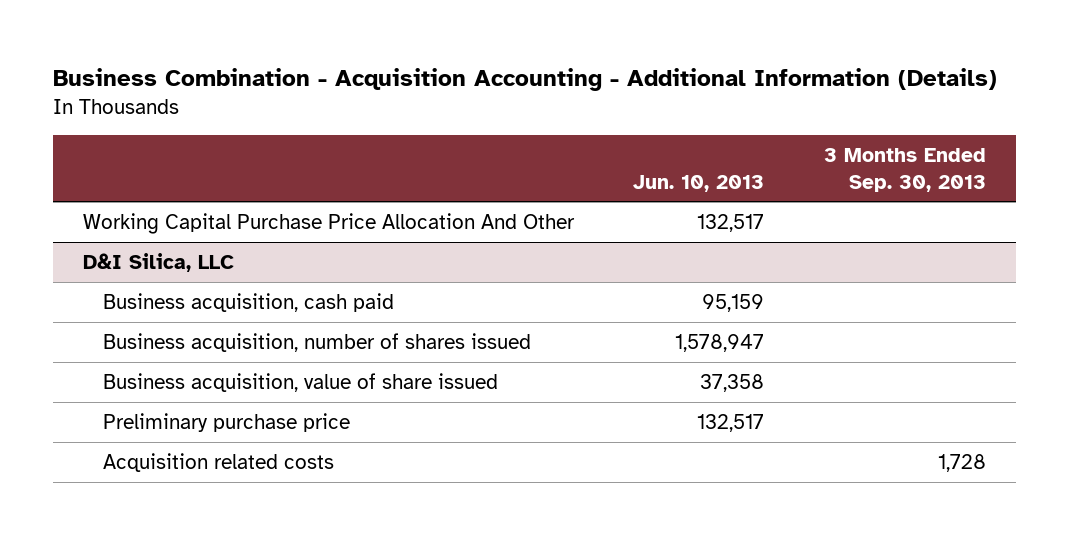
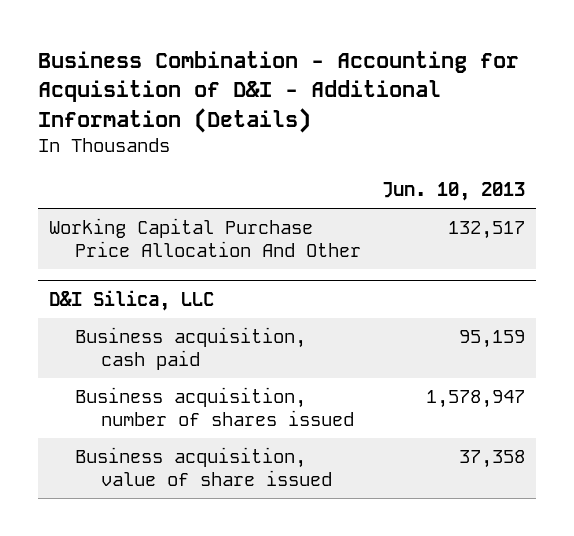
- Business Combination - Acquisition Accounting - Additional Information (Details)
+ Business Combination - Accounting for Acquisition of D&I - Additional Information (Details)
- | Jun. 10, 2013 | 3 Months Ended Sep. 30, 2013
+ | Jun. 10, 2013
@ D&I Silica, LLC
- Preliminary purchase price | 132,517 |
- Acquisition related costs | | 1,728

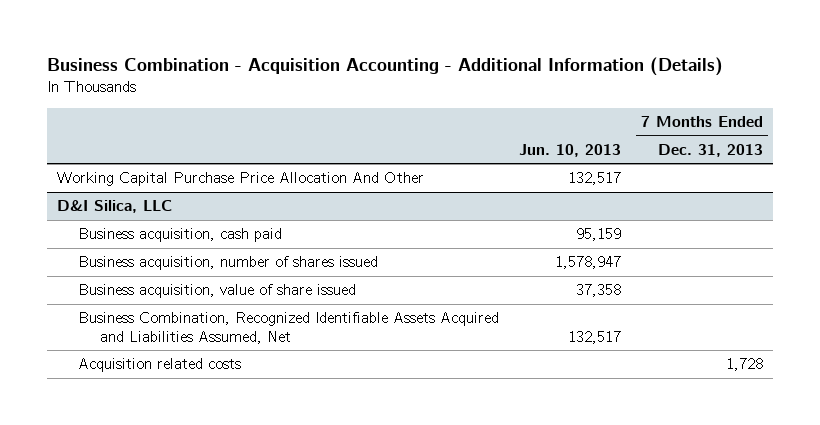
- Business Combination - Accounting for Acquisition of D&I - Additional Information (Details)
+ Business Combination - Acquisition Accounting - Additional Information (Details)
- | Jun. 10, 2013
+ | Jun. 10, 2013 | 7 Months Ended Dec. 31, 2013
@ D&I Silica, LLC
+ Business Combination, Recognized Identifiable Assets Acquired and Liabilities Assumed, Net | 132,517 |
+ Acquisition related costs | | 1,728

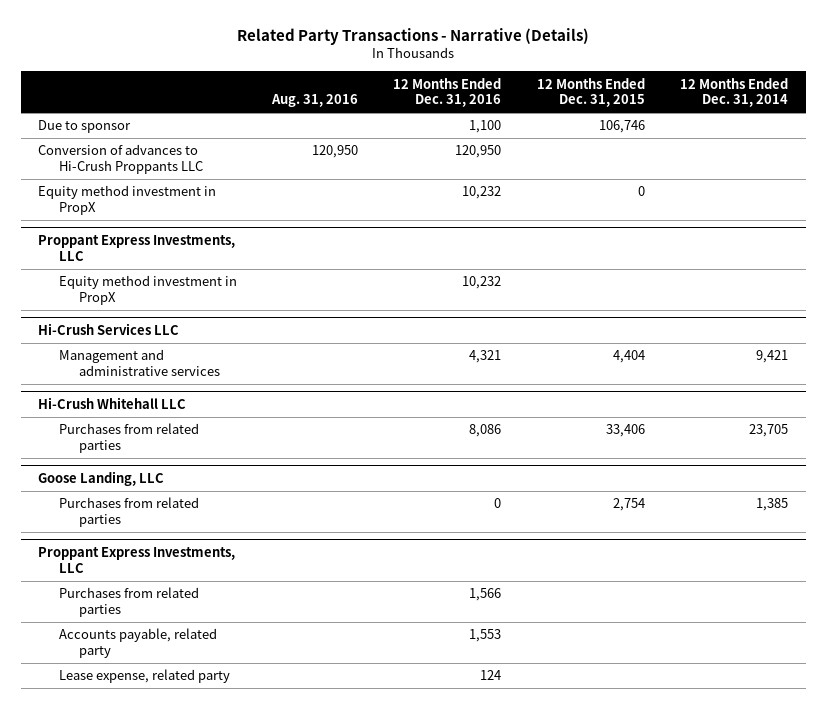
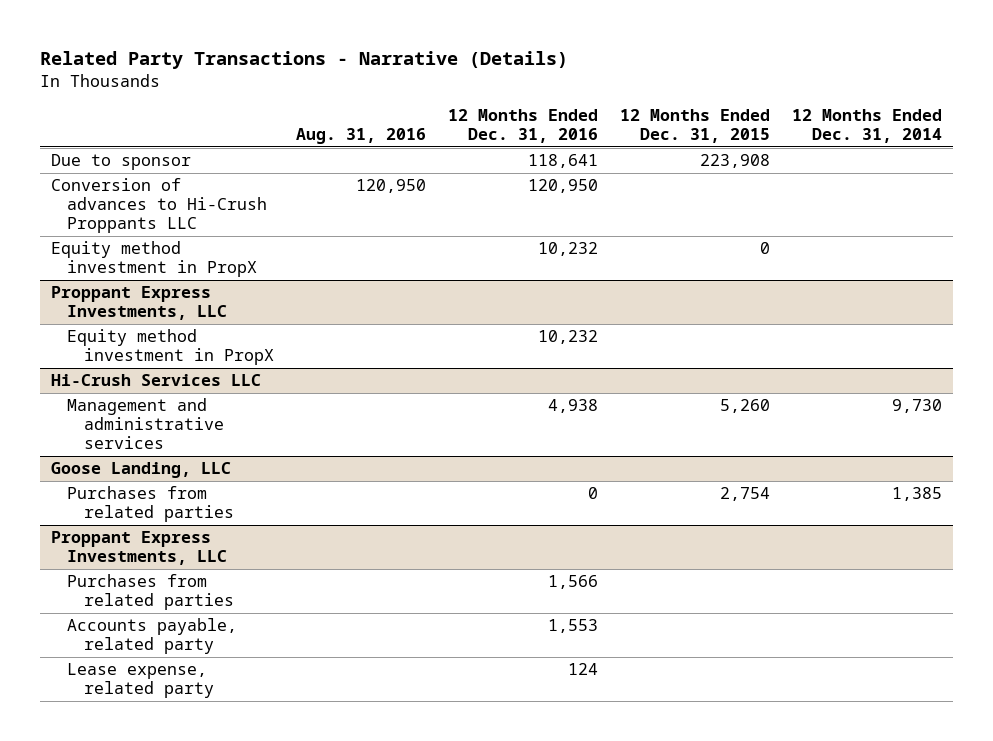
- Due to sponsor | | 1,100 | 106,746 |
+ Due to sponsor | | 118,641 | 223,908 |
@ Hi-Crush Services LLC
- Management and administrative services | | 4,321 | 4,404 | 9,421
- Hi-Crush Whitehall LLC
- Purchases from related parties | | 8,086 | 33,406 | 23,705
@ Hi-Crush Services LLC
+ Management and administrative services | | 4,938 | 5,260 | 9,730

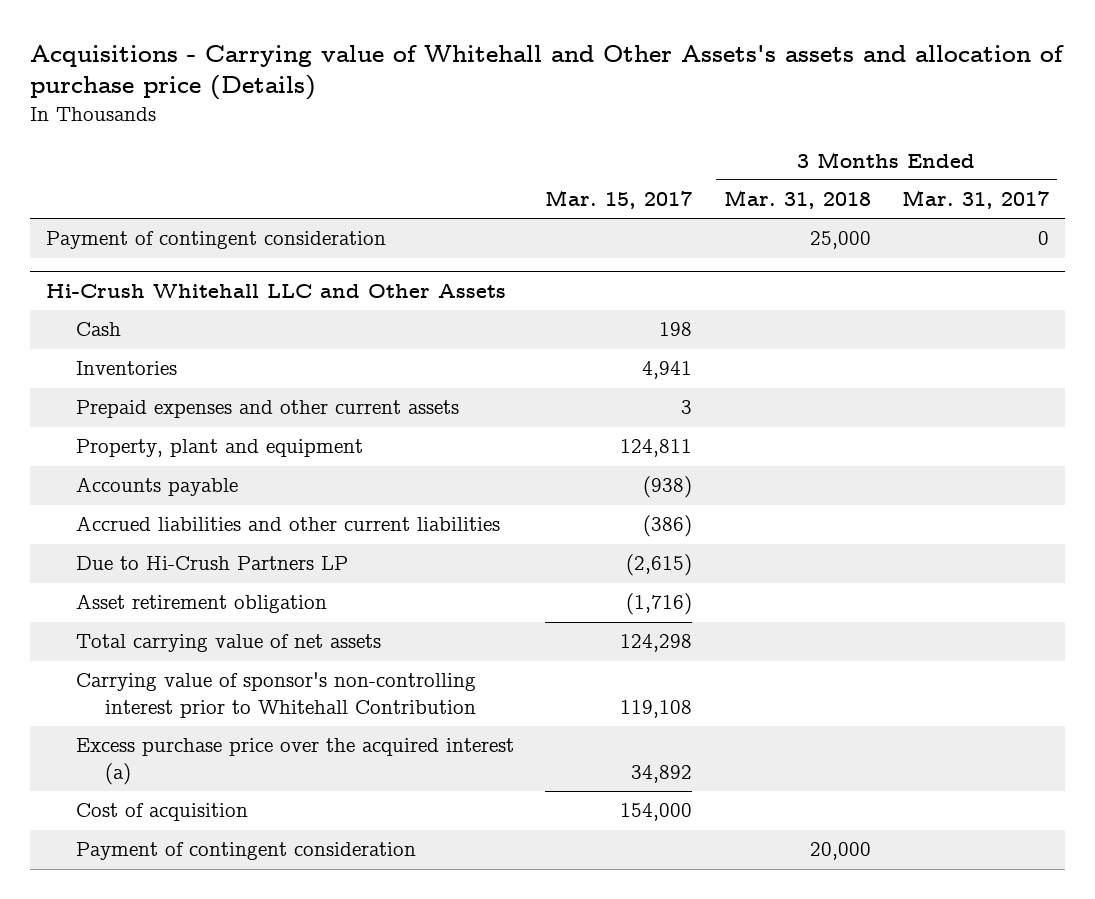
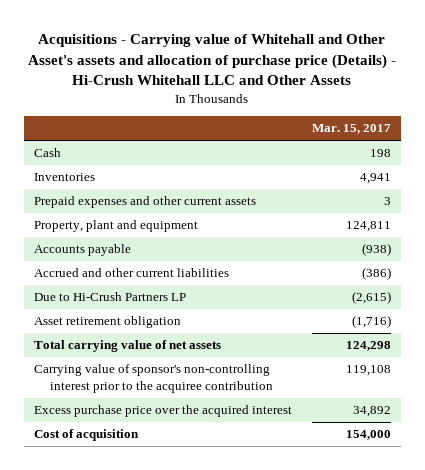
- Acquisitions - Carrying value of Whitehall and Other Assets's assets and allocation of purchase price (Details)
+ Acquisitions - Carrying value of Whitehall and Other Asset's assets and allocation of purchase price (Details) - Hi-Crush Whitehall LLC and Other Assets
- | Mar. 15, 2017 | 3 Months Ended Mar. 31, 2018 | 3 Months Ended Mar. 31, 2017
+ | Mar. 15, 2017
- Payment of contingent consideration | | 25,000 | 0
- Hi-Crush Whitehall LLC and Other Assets
- Accrued liabilities and other current liabilities | (386) | |
+ Accrued and other current liabilities | (386)
- Carrying value of sponsor's non-controlling interest prior to Whitehall Contribution | 119,108 | |
- Excess purchase price over the acquired interest (a) | 34,892 | |
+ Carrying value of sponsor's non-controlling interest prior to the acquiree contribution | 119,108
+ Excess purchase price over the acquired interest | 34,892
- Payment of contingent consideration | | 20,000 |

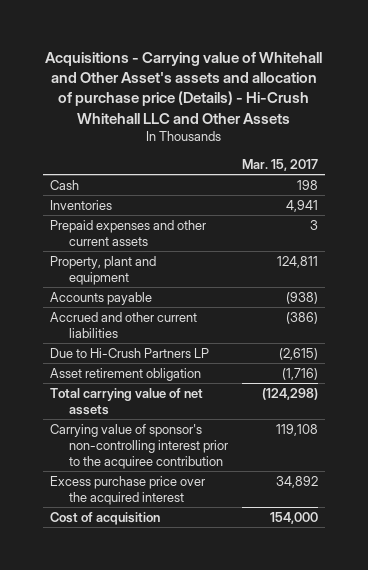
- Total carrying value of net assets | 124,298
+ Total carrying value of net assets | (124,298)

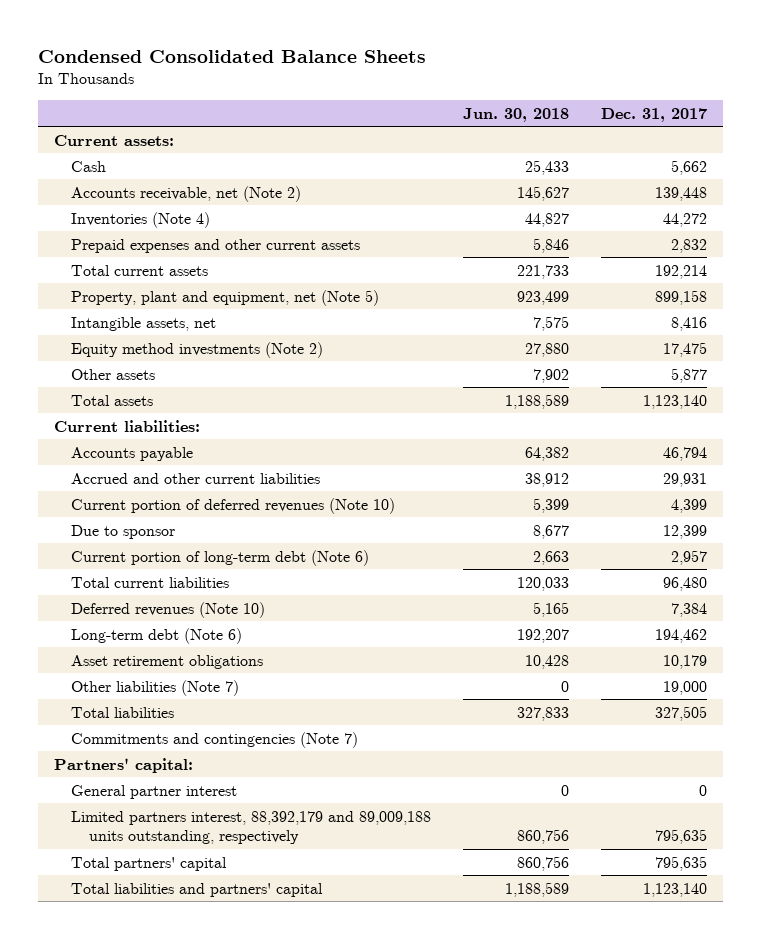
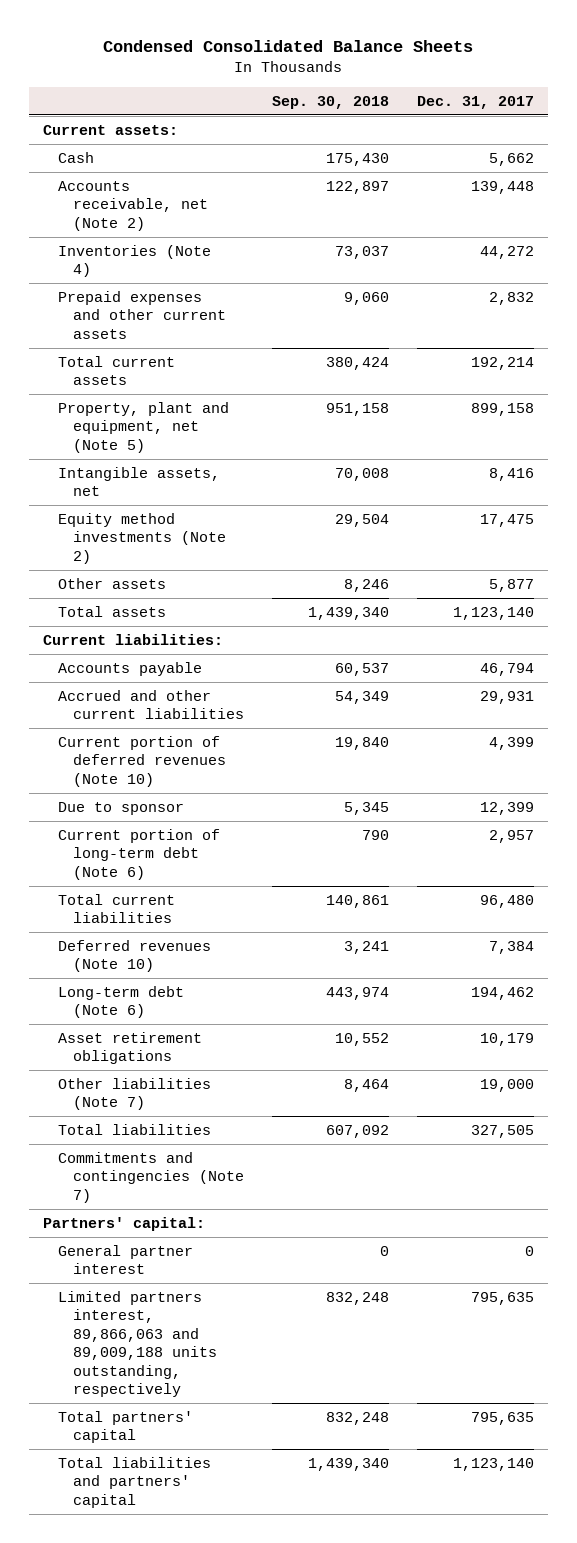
- | Jun. 30, 2018 | Dec. 31, 2017
+ | Sep. 30, 2018 | Dec. 31, 2017
- Limited partners interest, 88,392,179 and 89,009,188 units outstanding, respectively | 860,756 | 795,635
+ Limited partners interest, 89,866,063 and 89,009,188 units outstanding, respectively | 832,248 | 795,635

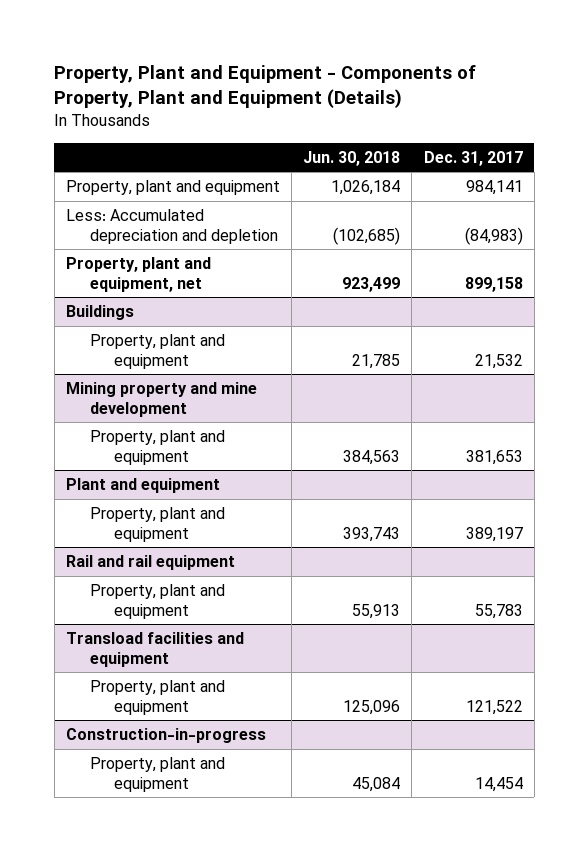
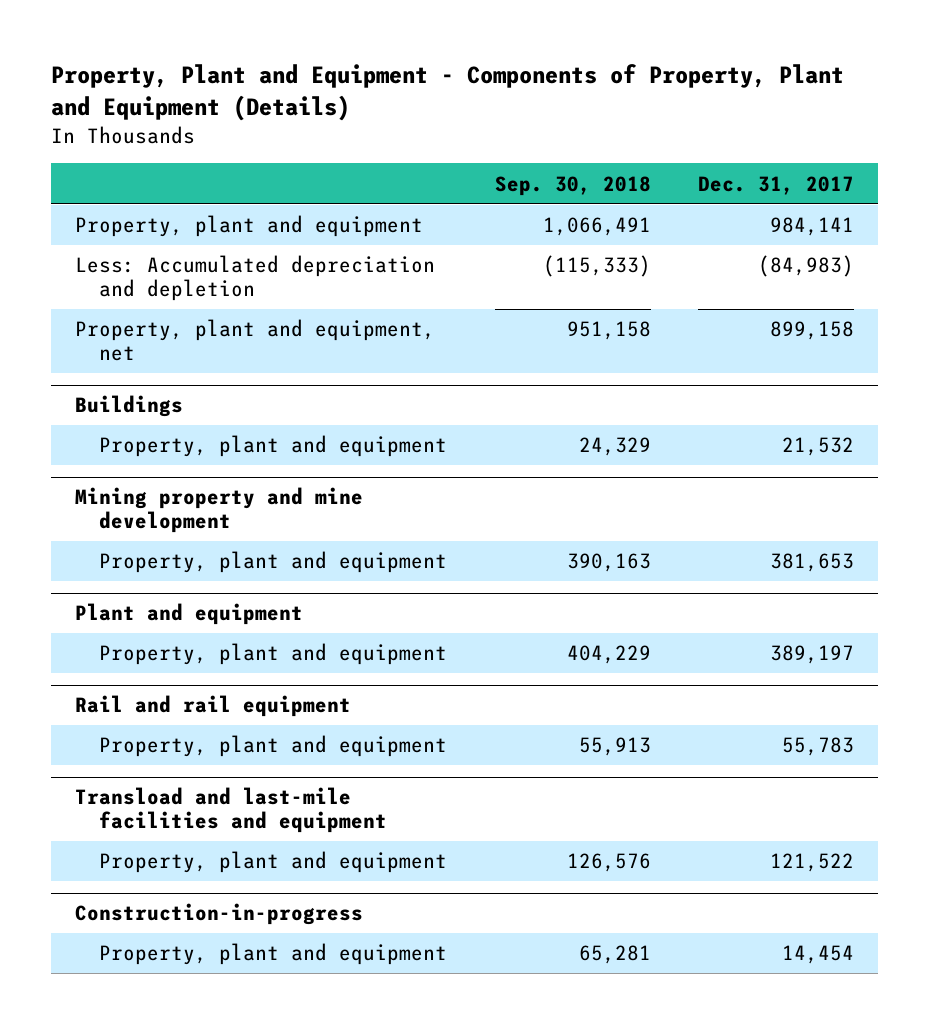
- | Jun. 30, 2018 | Dec. 31, 2017
+ | Sep. 30, 2018 | Dec. 31, 2017
- Transload facilities and equipment
+ Transload and last-mile facilities and equipment

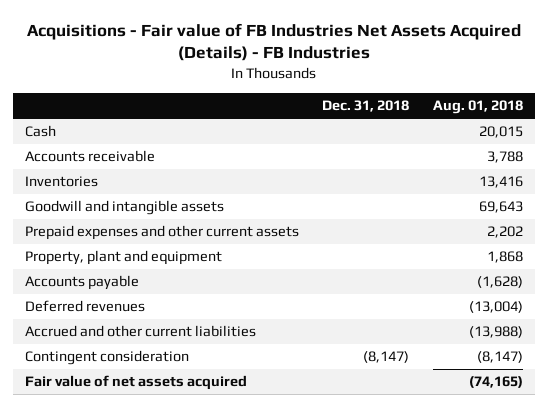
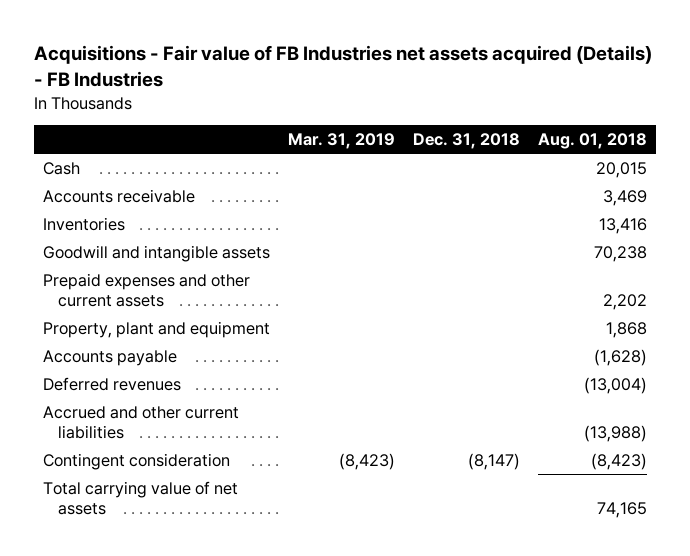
- Acquisitions - Fair value of FB Industries Net Assets Acquired (Details) - FB Industries
+ Acquisitions - Fair value of FB Industries net assets acquired (Details) - FB Industries
- | Dec. 31, 2018 | Aug. 01, 2018
+ | Mar. 31, 2019 | Dec. 31, 2018 | Aug. 01, 2018
- Accounts receivable | | 3,788
+ Accounts receivable | | | 3,469
- Goodwill and intangible assets | | 69,643
+ Goodwill and intangible assets | | | 70,238
- Contingent consideration | (8,147) | (8,147)
- Fair value of net assets acquired | | (74,165)
+ Contingent consideration | (8,423) | (8,147) | (8,423)
+ Total carrying value of net assets | | | 74,165

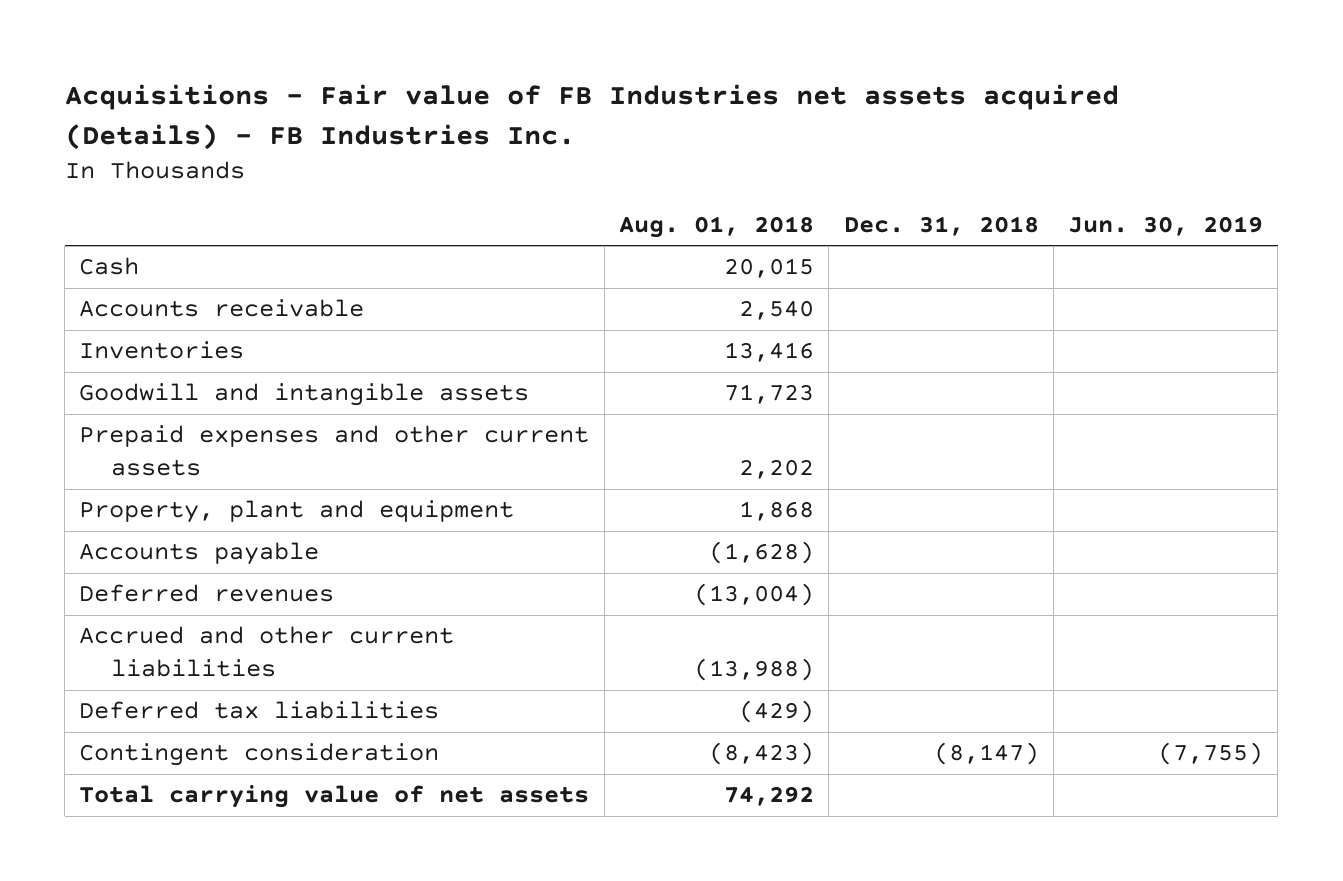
- Acquisitions - Fair value of FB Industries net assets acquired (Details) - FB Industries
+ Acquisitions - Fair value of FB Industries net assets acquired (Details) - FB Industries Inc.
- | Mar. 31, 2019 | Dec. 31, 2018 | Aug. 01, 2018
+ | Aug. 01, 2018 | Dec. 31, 2018 | Jun. 30, 2019
- Accounts receivable | | | 3,469
+ Accounts receivable | 2,540 | |
- Goodwill and intangible assets | | | 70,238
+ Goodwill and intangible assets | 71,723 | |
+ Deferred tax liabilities | (429) | |
- Total carrying value of net assets | | | 74,165
+ Total carrying value of net assets | 74,292 | |

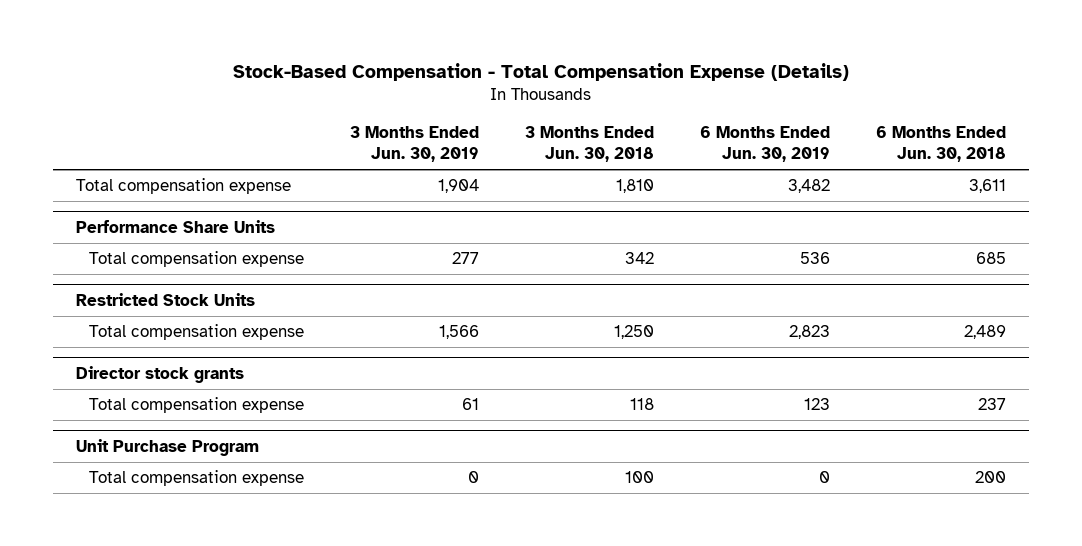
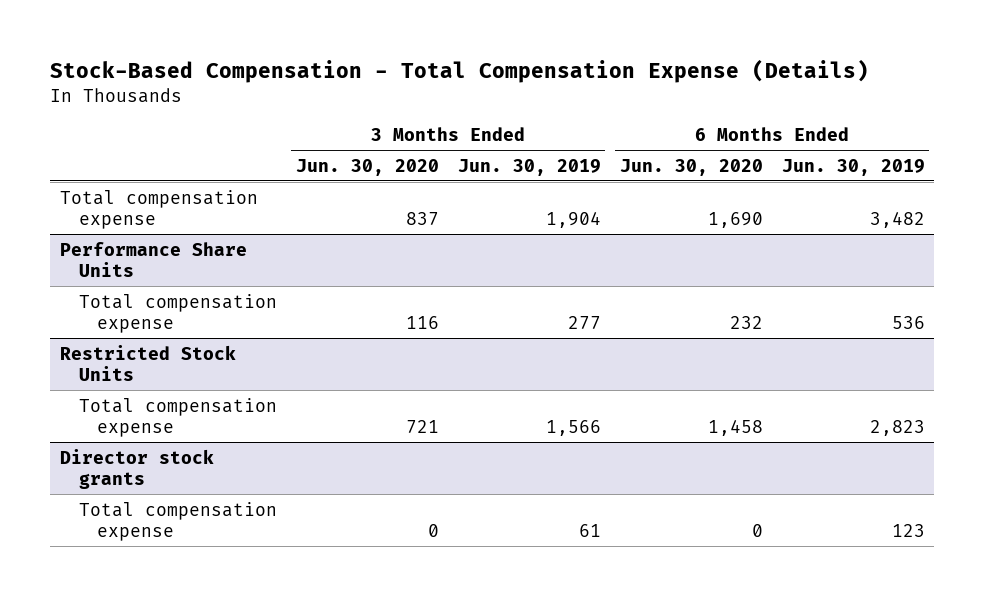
- | 3 Months Ended Jun. 30, 2019 | 3 Months Ended Jun. 30, 2018 | 6 Months Ended Jun. 30, 2019 | 6 Months Ended Jun. 30, 2018
+ | 3 Months Ended Jun. 30, 2020 | 3 Months Ended Jun. 30, 2019 | 6 Months Ended Jun. 30, 2020 | 6 Months Ended Jun. 30, 2019
- Unit Purchase Program
- Total compensation expense | 0 | 100 | 0 | 200

